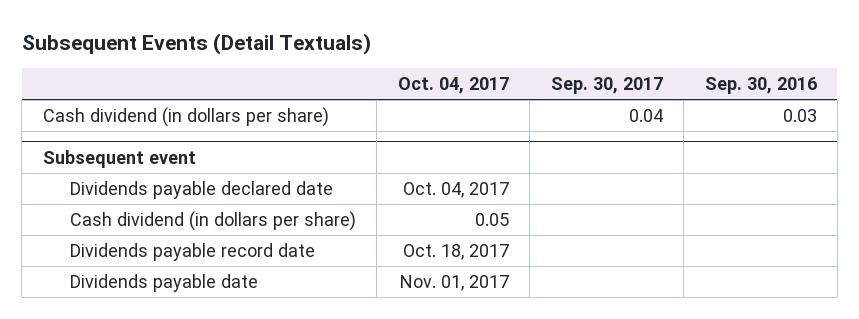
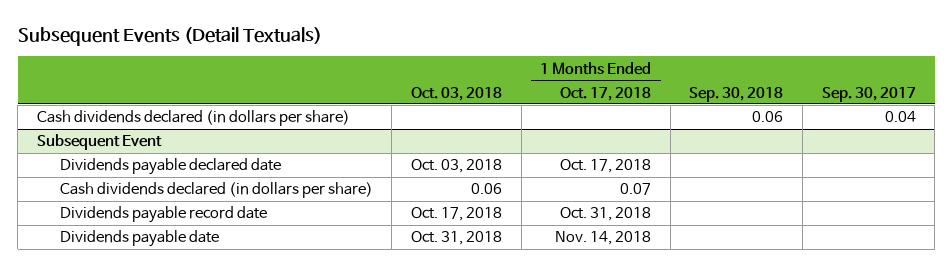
- | Oct. 04, 2017 | Sep. 30, 2017 | Sep. 30, 2016
+ | Oct. 03, 2018 | 1 Months Ended Oct. 17, 2018 | Sep. 30, 2018 | Sep. 30, 2017
- Cash dividend (in dollars per share) | | 0.04 | 0.03
- Subsequent event
+ Cash dividends declared (in dollars per share) | | | 0.06 | 0.04
+ Subsequent Event
- Cash dividend (in dollars per share) | 0.05 | |
+ Cash dividends declared (in dollars per share) | 0.06 | 0.07 | |

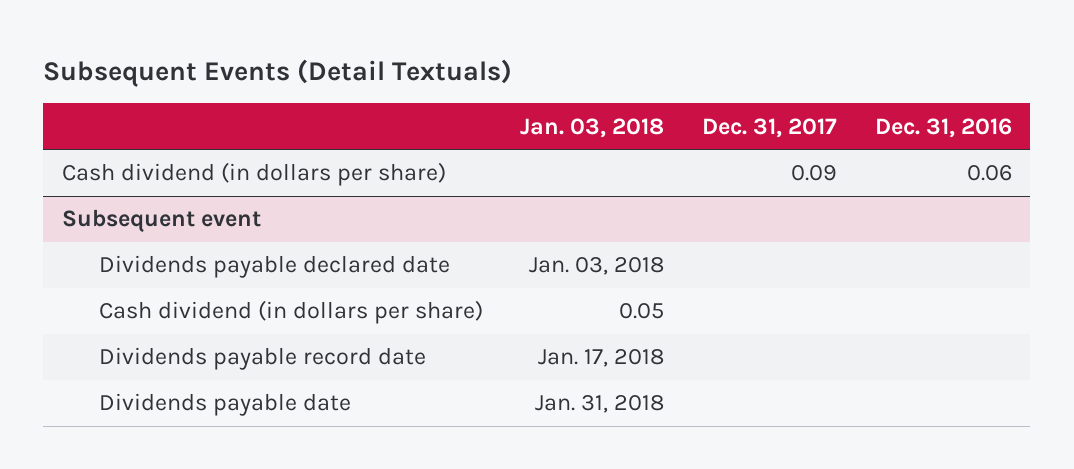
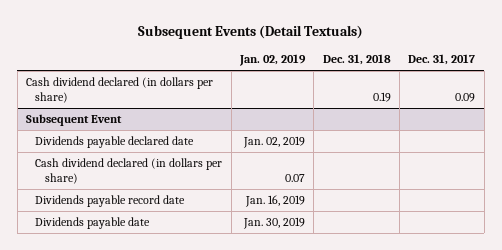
- | Jan. 03, 2018 | Dec. 31, 2017 | Dec. 31, 2016
+ | Jan. 02, 2019 | Dec. 31, 2018 | Dec. 31, 2017
- Cash dividend (in dollars per share) | | 0.09 | 0.06
- Subsequent event
+ Cash dividend declared (in dollars per share) | | 0.19 | 0.09
+ Subsequent Event
- Cash dividend (in dollars per share) | 0.05 | |
+ Cash dividend declared (in dollars per share) | 0.07 | |

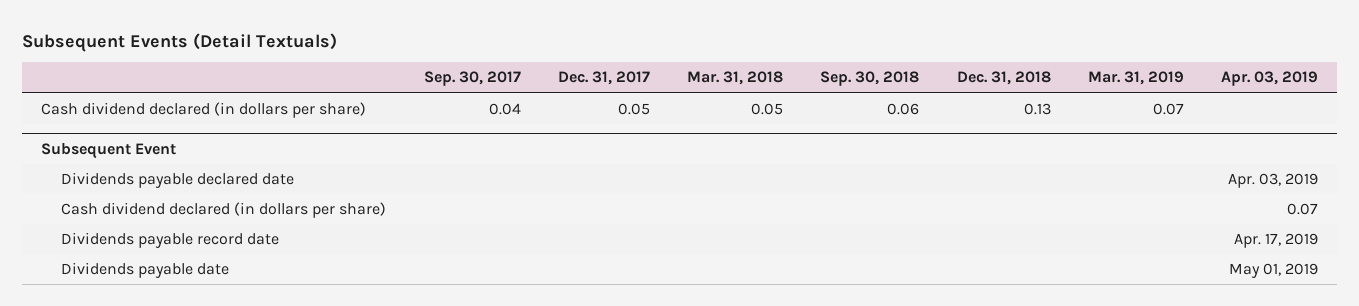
- | Jan. 02, 2019 | Dec. 31, 2018 | Dec. 31, 2017
+ | Sep. 30, 2017 | Dec. 31, 2017 | Mar. 31, 2018 | Sep. 30, 2018 | Dec. 31, 2018 | Mar. 31, 2019 | Apr. 03, 2019
- Cash dividend declared (in dollars per share) | | 0.19 | 0.09
+ Cash dividend declared (in dollars per share) | 0.04 | 0.05 | 0.05 | 0.06 | 0.13 | 0.07 |

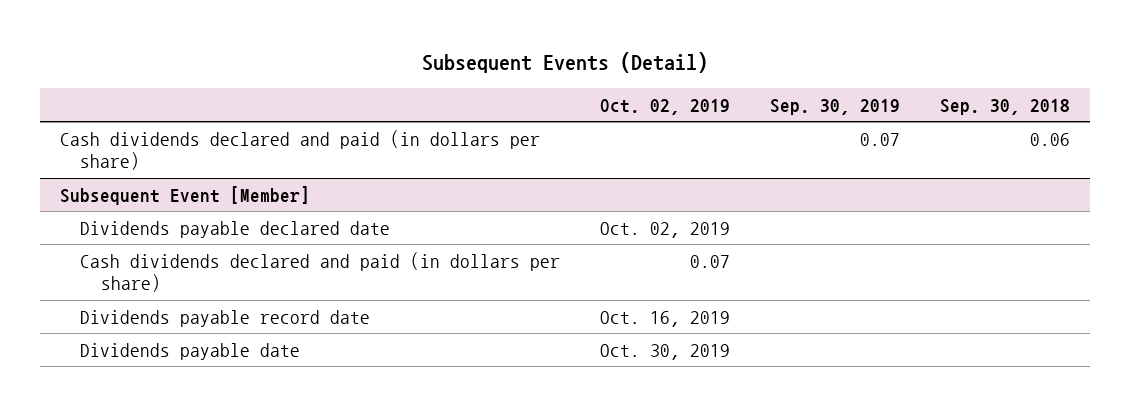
- Subsequent Events (Detail Textuals)
+ Subsequent Events (Detail)
- | Sep. 30, 2017 | Dec. 31, 2017 | Mar. 31, 2018 | Sep. 30, 2018 | Dec. 31, 2018 | Mar. 31, 2019 | Apr. 03, 2019
+ | Oct. 02, 2019 | Sep. 30, 2019 | Sep. 30, 2018
- Cash dividend declared (in dollars per share) | 0.04 | 0.05 | 0.05 | 0.06 | 0.13 | 0.07 |
- Subsequent Event
+ Cash dividends declared and paid (in dollars per share) | | 0.07 | 0.06
+ Subsequent Event [Member]
- Cash dividend declared (in dollars per share) | | | | | | | 0.07
+ Cash dividends declared and paid (in dollars per share) | 0.07 | |

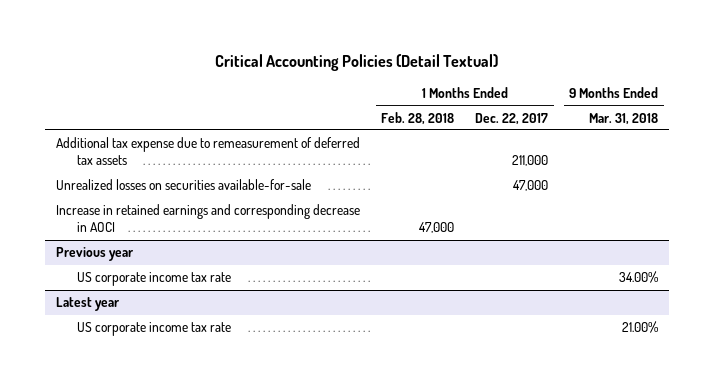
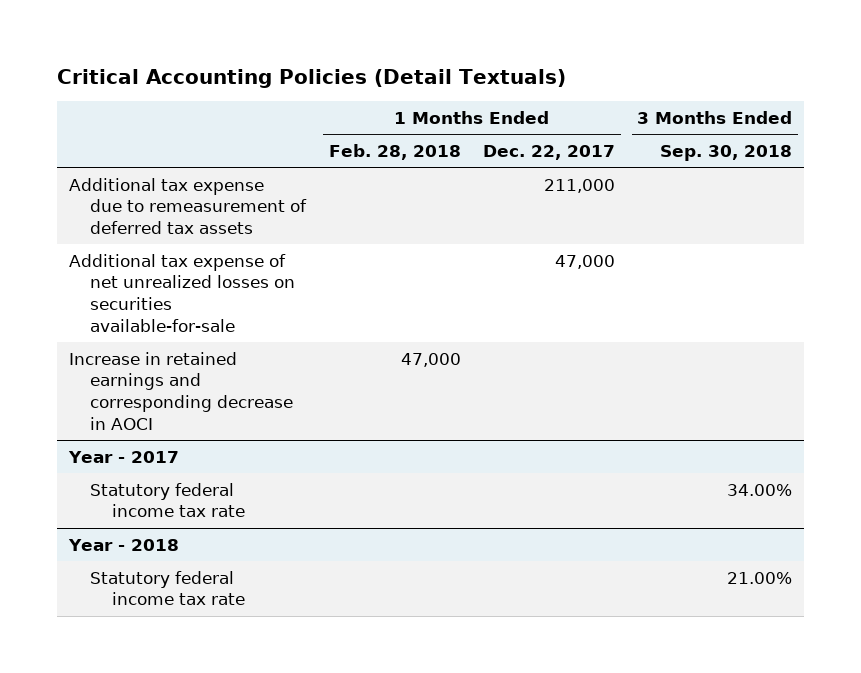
- Critical Accounting Policies (Detail Textual)
+ Critical Accounting Policies (Detail Textuals)
- | 1 Months Ended Feb. 28, 2018 | 1 Months Ended Dec. 22, 2017 | 9 Months Ended Mar. 31, 2018
+ | 1 Months Ended Feb. 28, 2018 | 1 Months Ended Dec. 22, 2017 | 3 Months Ended Sep. 30, 2018
- Unrealized losses on securities available-for-sale | | 47,000 |
+ Additional tax expense of net unrealized losses on securities available-for-sale | | 47,000 |
- Previous year
- US corporate income tax rate | | | 34.00%
- Latest year
- US corporate income tax rate | | | 21.00%
+ Year - 2017
+ Statutory federal income tax rate | | | 34.00%
+ Year - 2018
+ Statutory federal income tax rate | | | 21.00%

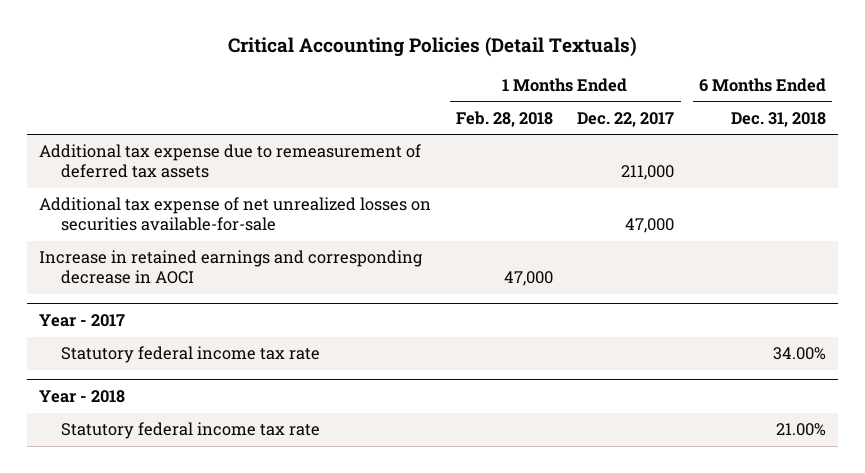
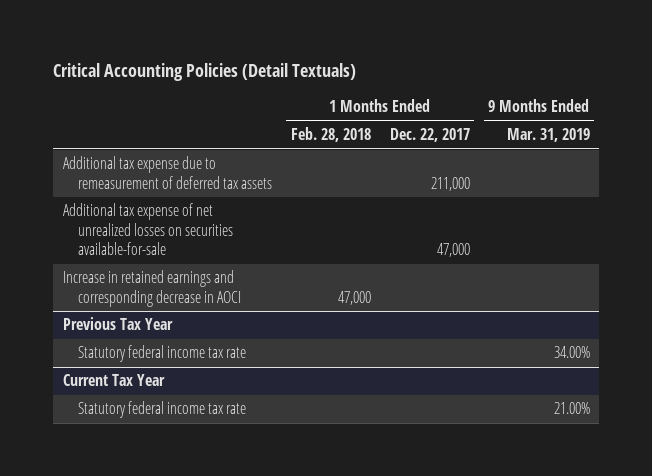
- | 1 Months Ended Feb. 28, 2018 | 1 Months Ended Dec. 22, 2017 | 6 Months Ended Dec. 31, 2018
+ | 1 Months Ended Feb. 28, 2018 | 1 Months Ended Dec. 22, 2017 | 9 Months Ended Mar. 31, 2019
- Year - 2017
+ Previous Tax Year
- Year - 2018
+ Current Tax Year

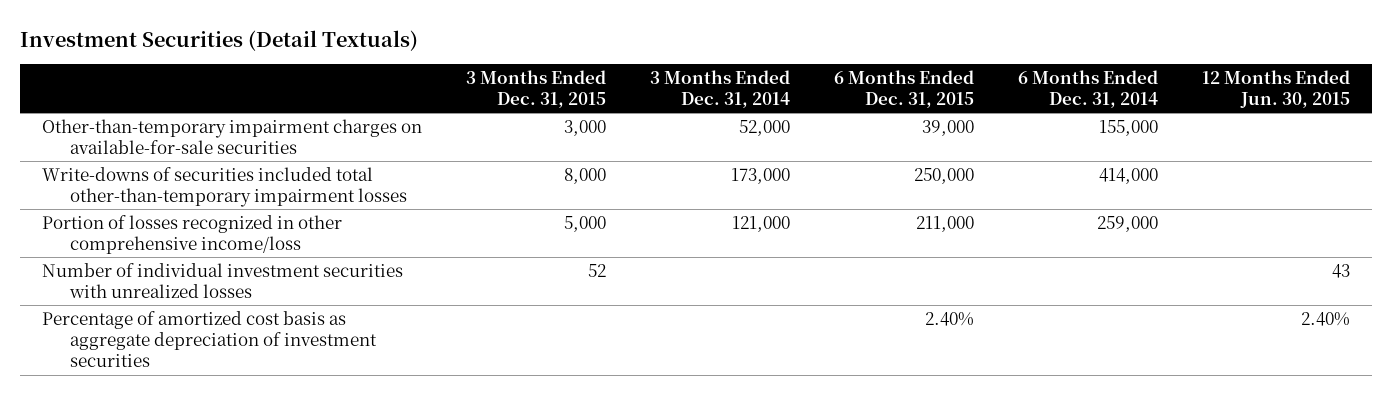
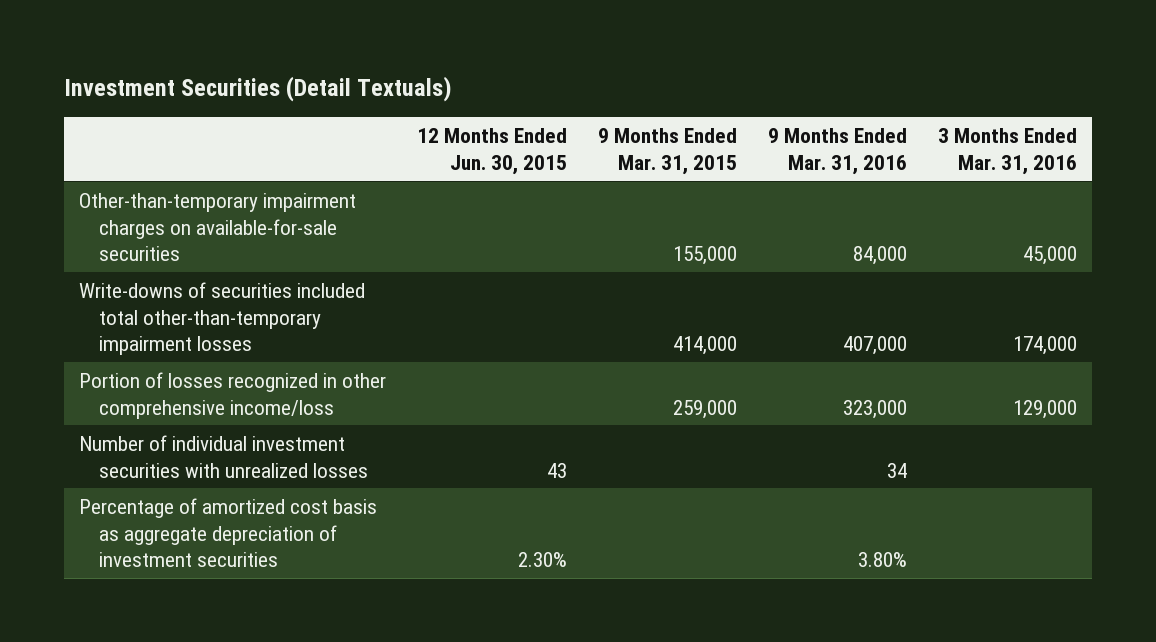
- | 3 Months Ended Dec. 31, 2015 | 3 Months Ended Dec. 31, 2014 | 6 Months Ended Dec. 31, 2015 | 6 Months Ended Dec. 31, 2014 | 12 Months Ended Jun. 30, 2015
+ | 12 Months Ended Jun. 30, 2015 | 9 Months Ended Mar. 31, 2015 | 9 Months Ended Mar. 31, 2016 | 3 Months Ended Mar. 31, 2016
- Percentage of amortized cost basis as aggregate depreciation of investment securities | | | 2.40% | | 2.40%
+ Percentage of amortized cost basis as aggregate depreciation of investment securities | 2.30% | | 3.80% |

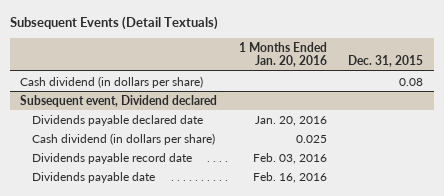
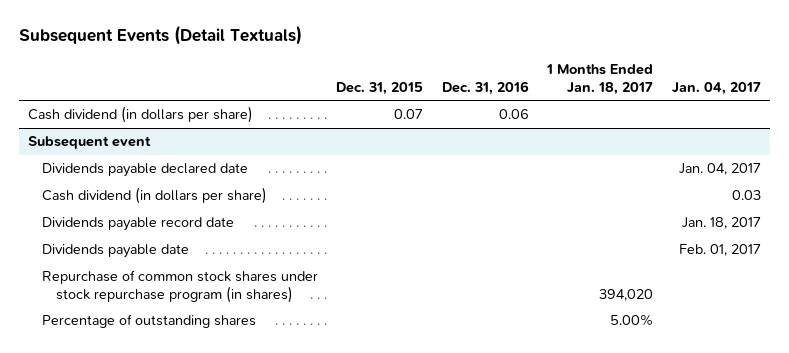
- | 1 Months Ended Jan. 20, 2016 | Dec. 31, 2015
+ | Dec. 31, 2015 | Dec. 31, 2016 | 1 Months Ended Jan. 18, 2017 | Jan. 04, 2017
- Cash dividend (in dollars per share) | | 0.08
- Subsequent event, Dividend declared
+ Cash dividend (in dollars per share) | 0.07 | 0.06 | |
+ Subsequent event
+ Repurchase of common stock shares under stock repurchase program (in shares) | | | 394,020 |
+ Percentage of outstanding shares | | | 5.00% |

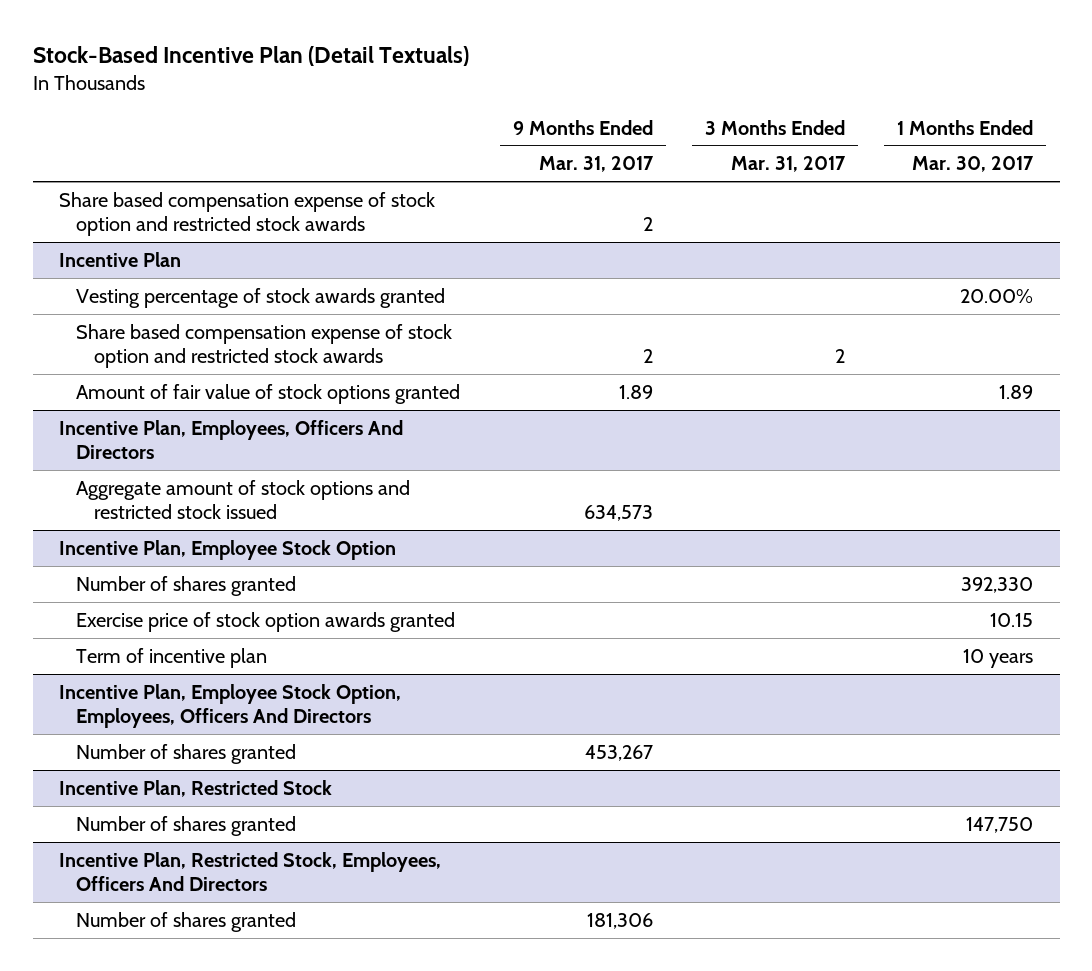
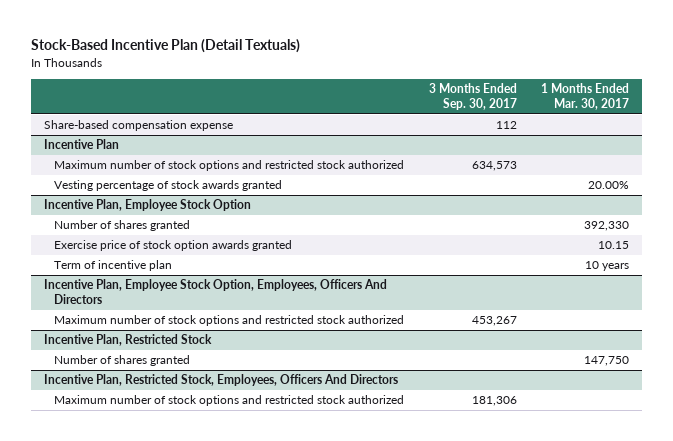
- | 9 Months Ended Mar. 31, 2017 | 3 Months Ended Mar. 31, 2017 | 1 Months Ended Mar. 30, 2017
+ | 3 Months Ended Sep. 30, 2017 | 1 Months Ended Mar. 30, 2017
- Share based compensation expense of stock option and restricted stock awards | 2 | |
+ Share-based compensation expense | 112 |
@ Incentive Plan
+ Maximum number of stock options and restricted stock authorized | 634,573 |
- Share based compensation expense of stock option and restricted stock awards | 2 | 2 |
- Amount of fair value of stock options granted | 1.89 | | 1.89
- Incentive Plan, Employees, Officers And Directors
- Aggregate amount of stock options and restricted stock issued | 634,573 | |
@ Incentive Plan, Employee Stock Option, Employees, Officers And Directors
- Number of shares granted | 453,267 | |
+ Maximum number of stock options and restricted stock authorized | 453,267 |
@ Incentive Plan, Restricted Stock, Employees, Officers And Directors
- Number of shares granted | 181,306 | |
+ Maximum number of stock options and restricted stock authorized | 181,306 |

